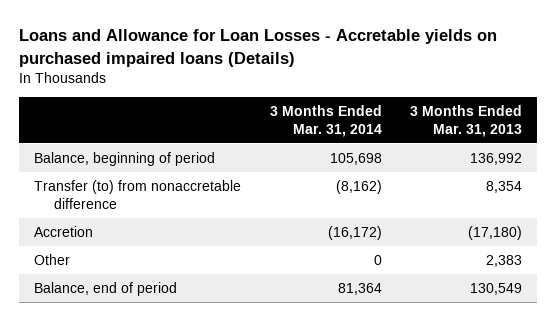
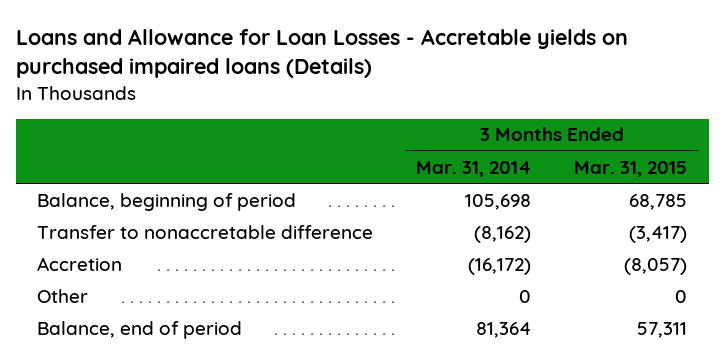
- | 3 Months Ended Mar. 31, 2014 | 3 Months Ended Mar. 31, 2013
+ | 3 Months Ended Mar. 31, 2014 | 3 Months Ended Mar. 31, 2015
- Transfer (to) from nonaccretable difference | (8,162) | 8,354
+ Transfer to nonaccretable difference | (8,162) | (3,417)

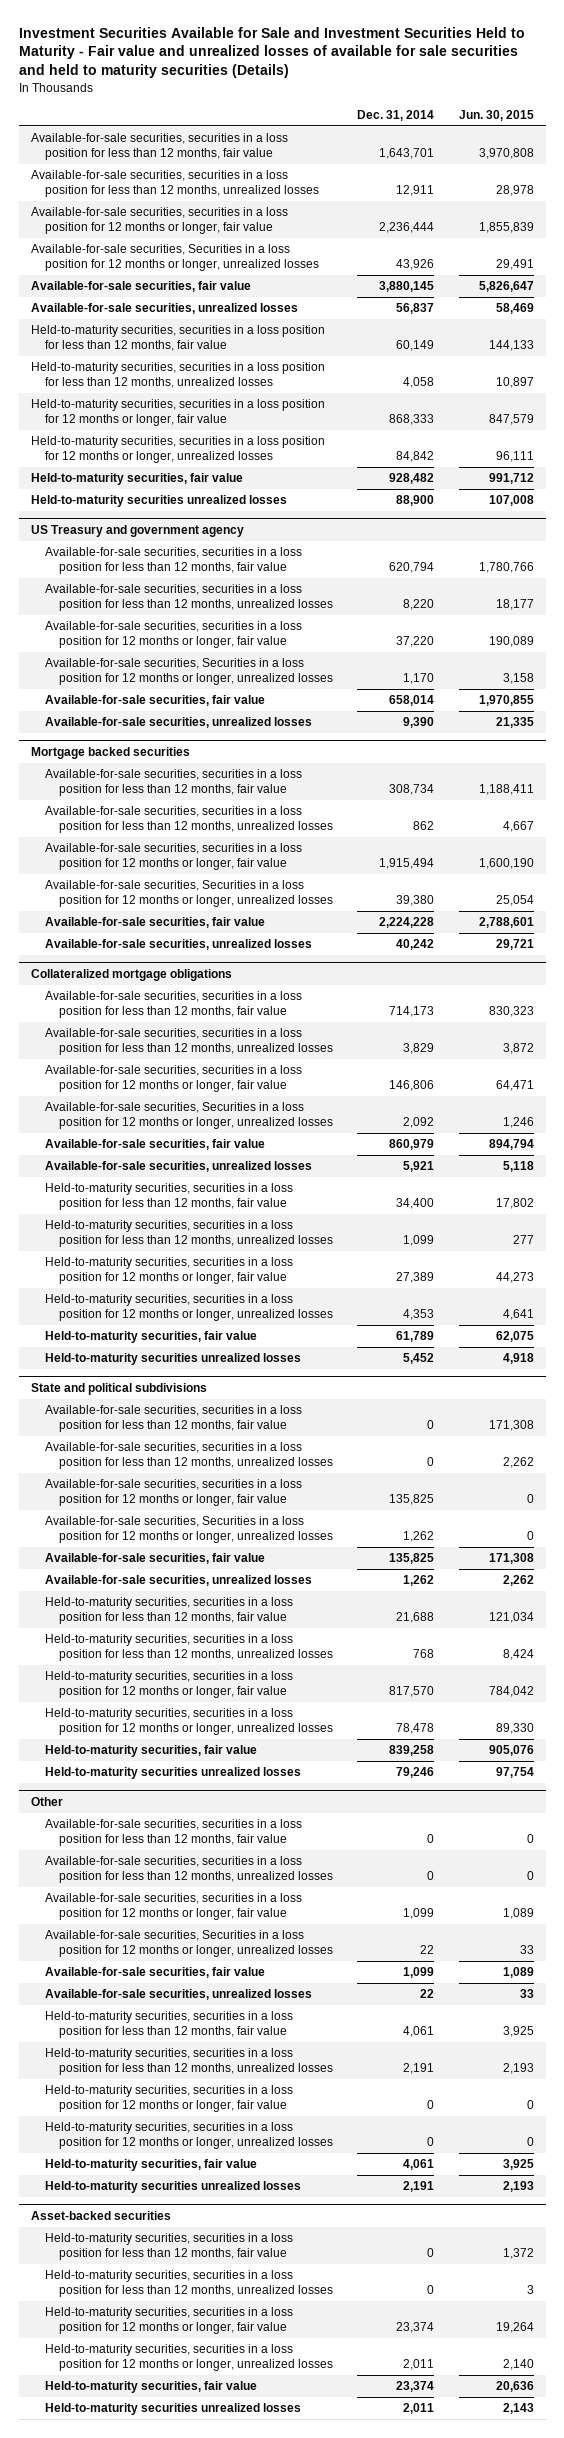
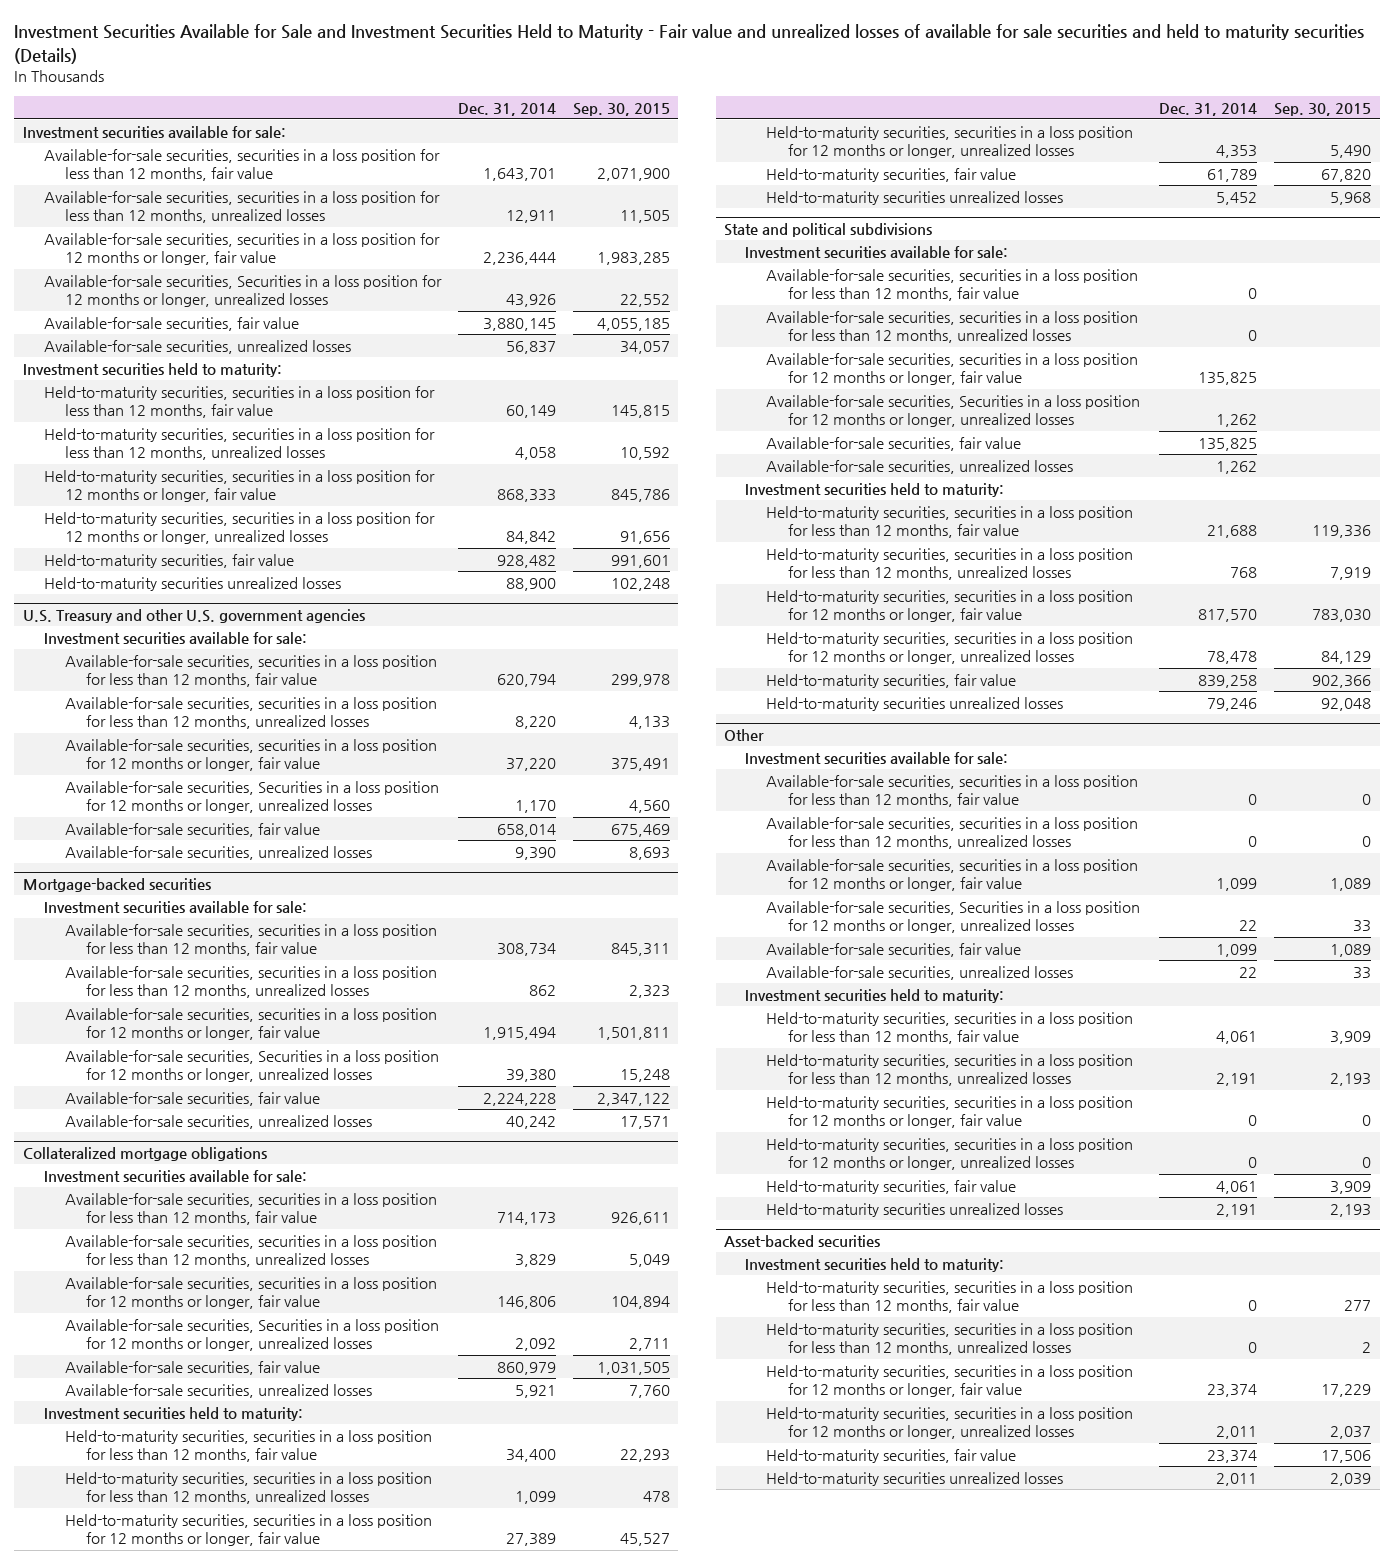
- | Dec. 31, 2014 | Jun. 30, 2015
+ | Dec. 31, 2014 | Sep. 30, 2015
+ Investment securities available for sale:
+ Investment securities held to maturity:
- US Treasury and government agency
+ U.S. Treasury and other U.S. government agencies
+ Investment securities available for sale:
- Mortgage backed securities
+ Mortgage-backed securities
+ Investment securities available for sale:
@ Collateralized mortgage obligations
+ Investment securities available for sale:
+ Investment securities held to maturity:
@ State and political subdivisions
+ Investment securities available for sale:
+ Investment securities held to maturity:
@ Other
+ Investment securities available for sale:
+ Investment securities held to maturity:
@ Asset-backed securities
+ Investment securities held to maturity:

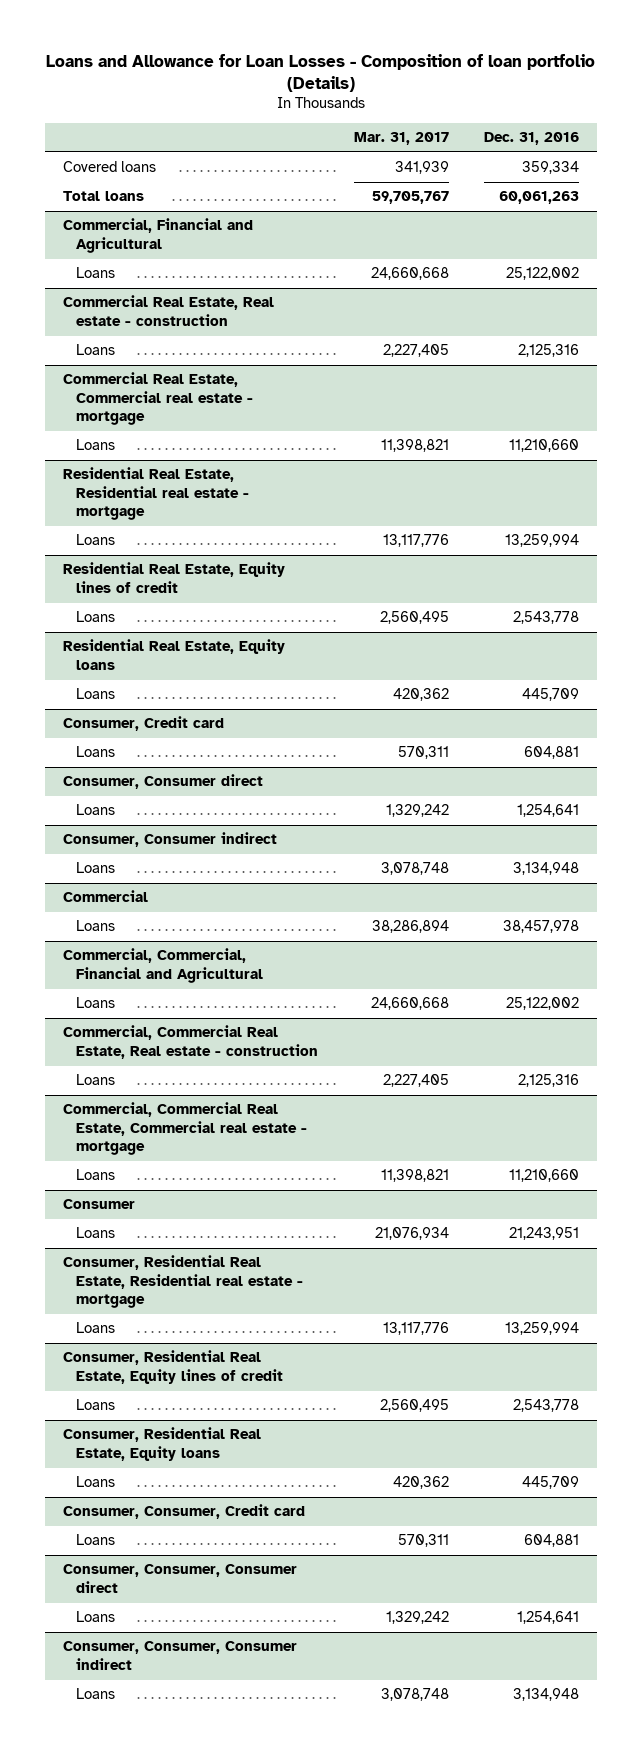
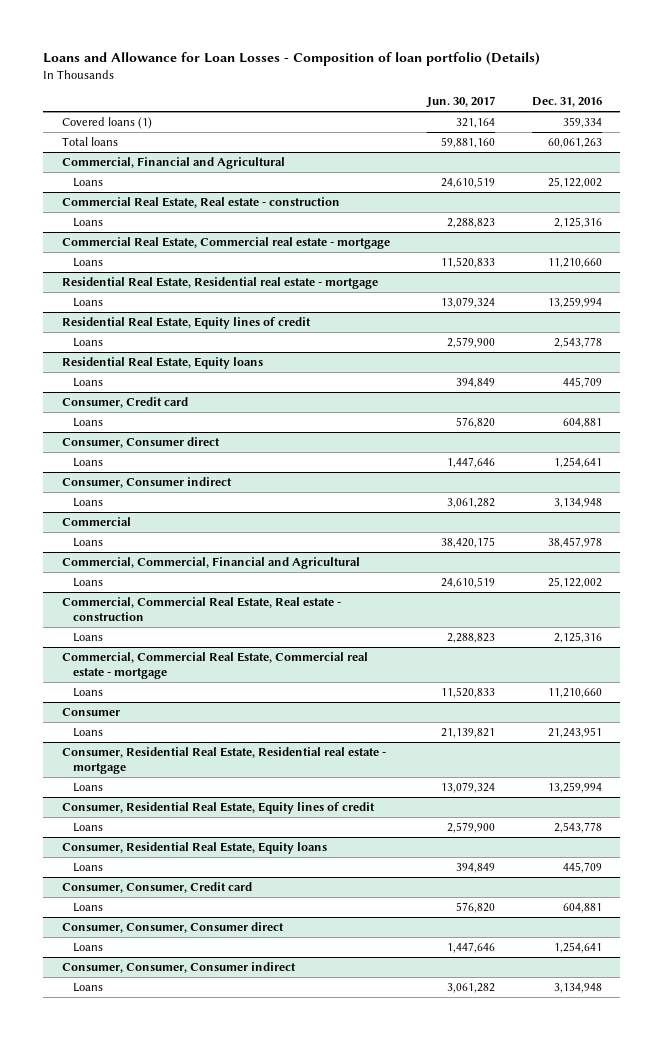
- | Mar. 31, 2017 | Dec. 31, 2016
+ | Jun. 30, 2017 | Dec. 31, 2016
- Covered loans | 341,939 | 359,334
+ Covered loans (1) | 321,164 | 359,334

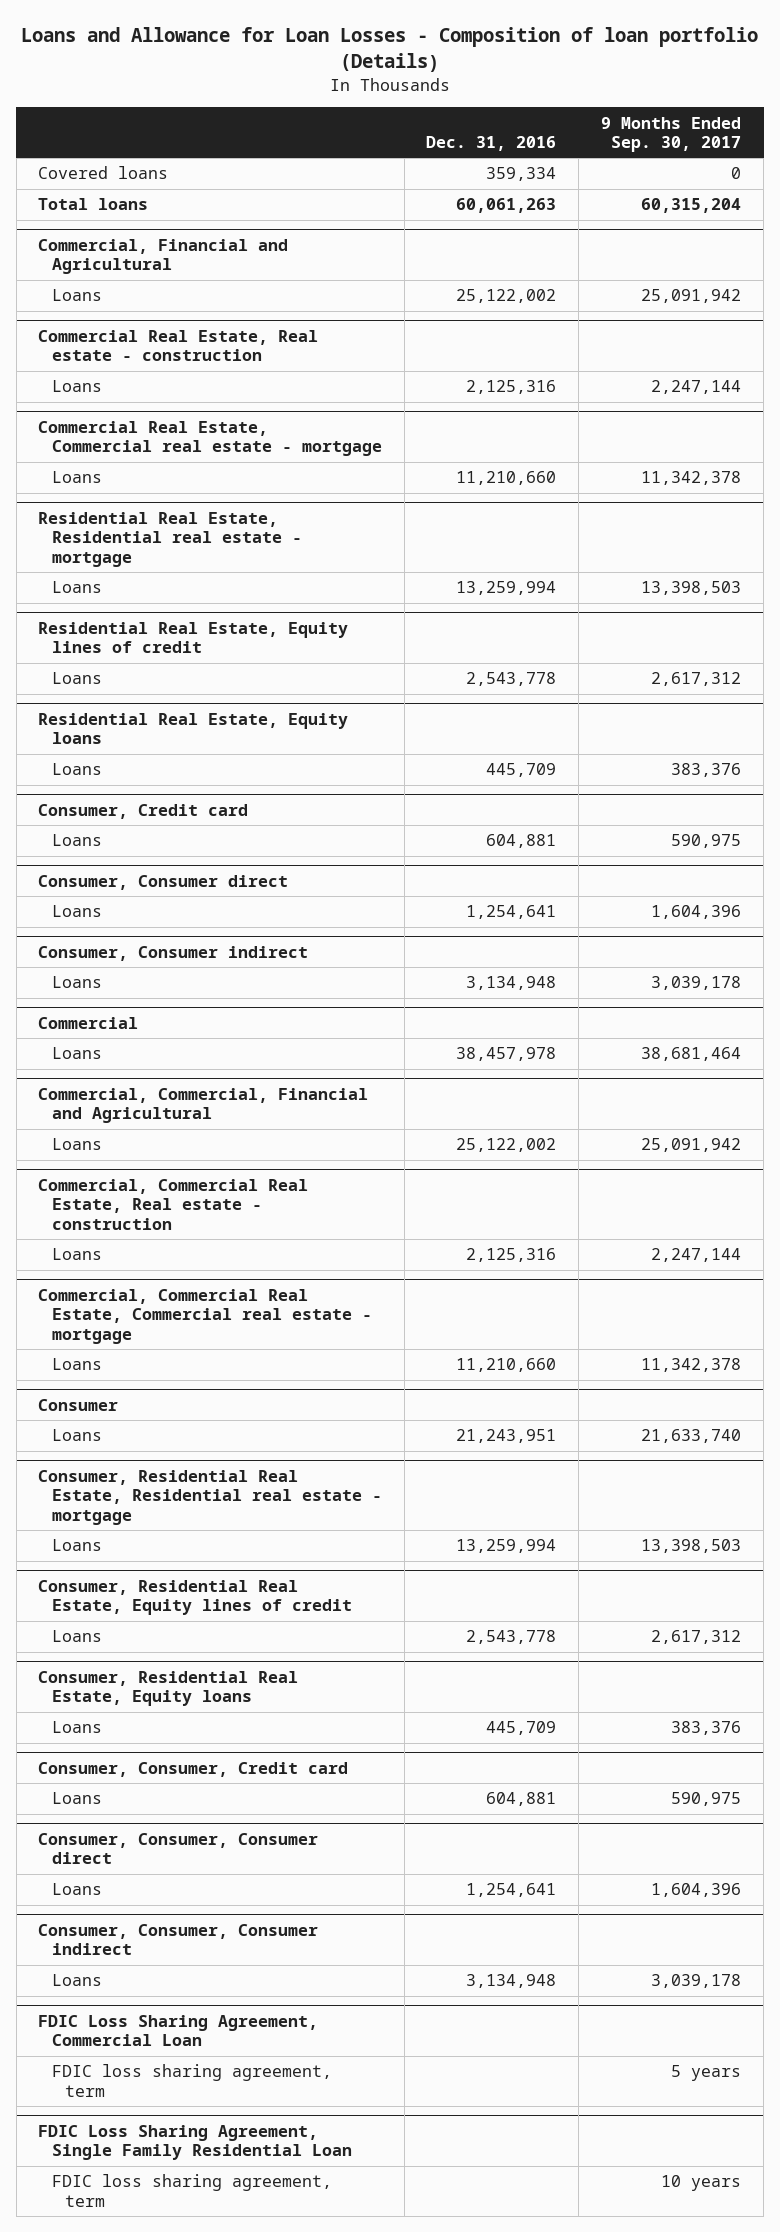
- | Jun. 30, 2017 | Dec. 31, 2016
+ | Dec. 31, 2016 | 9 Months Ended Sep. 30, 2017
- Covered loans (1) | 321,164 | 359,334
+ Covered loans | 359,334 | 0
+ FDIC Loss Sharing Agreement, Commercial Loan
+ FDIC loss sharing agreement, term | | 5 years
+ FDIC Loss Sharing Agreement, Single Family Residential Loan
+ FDIC loss sharing agreement, term | | 10 years

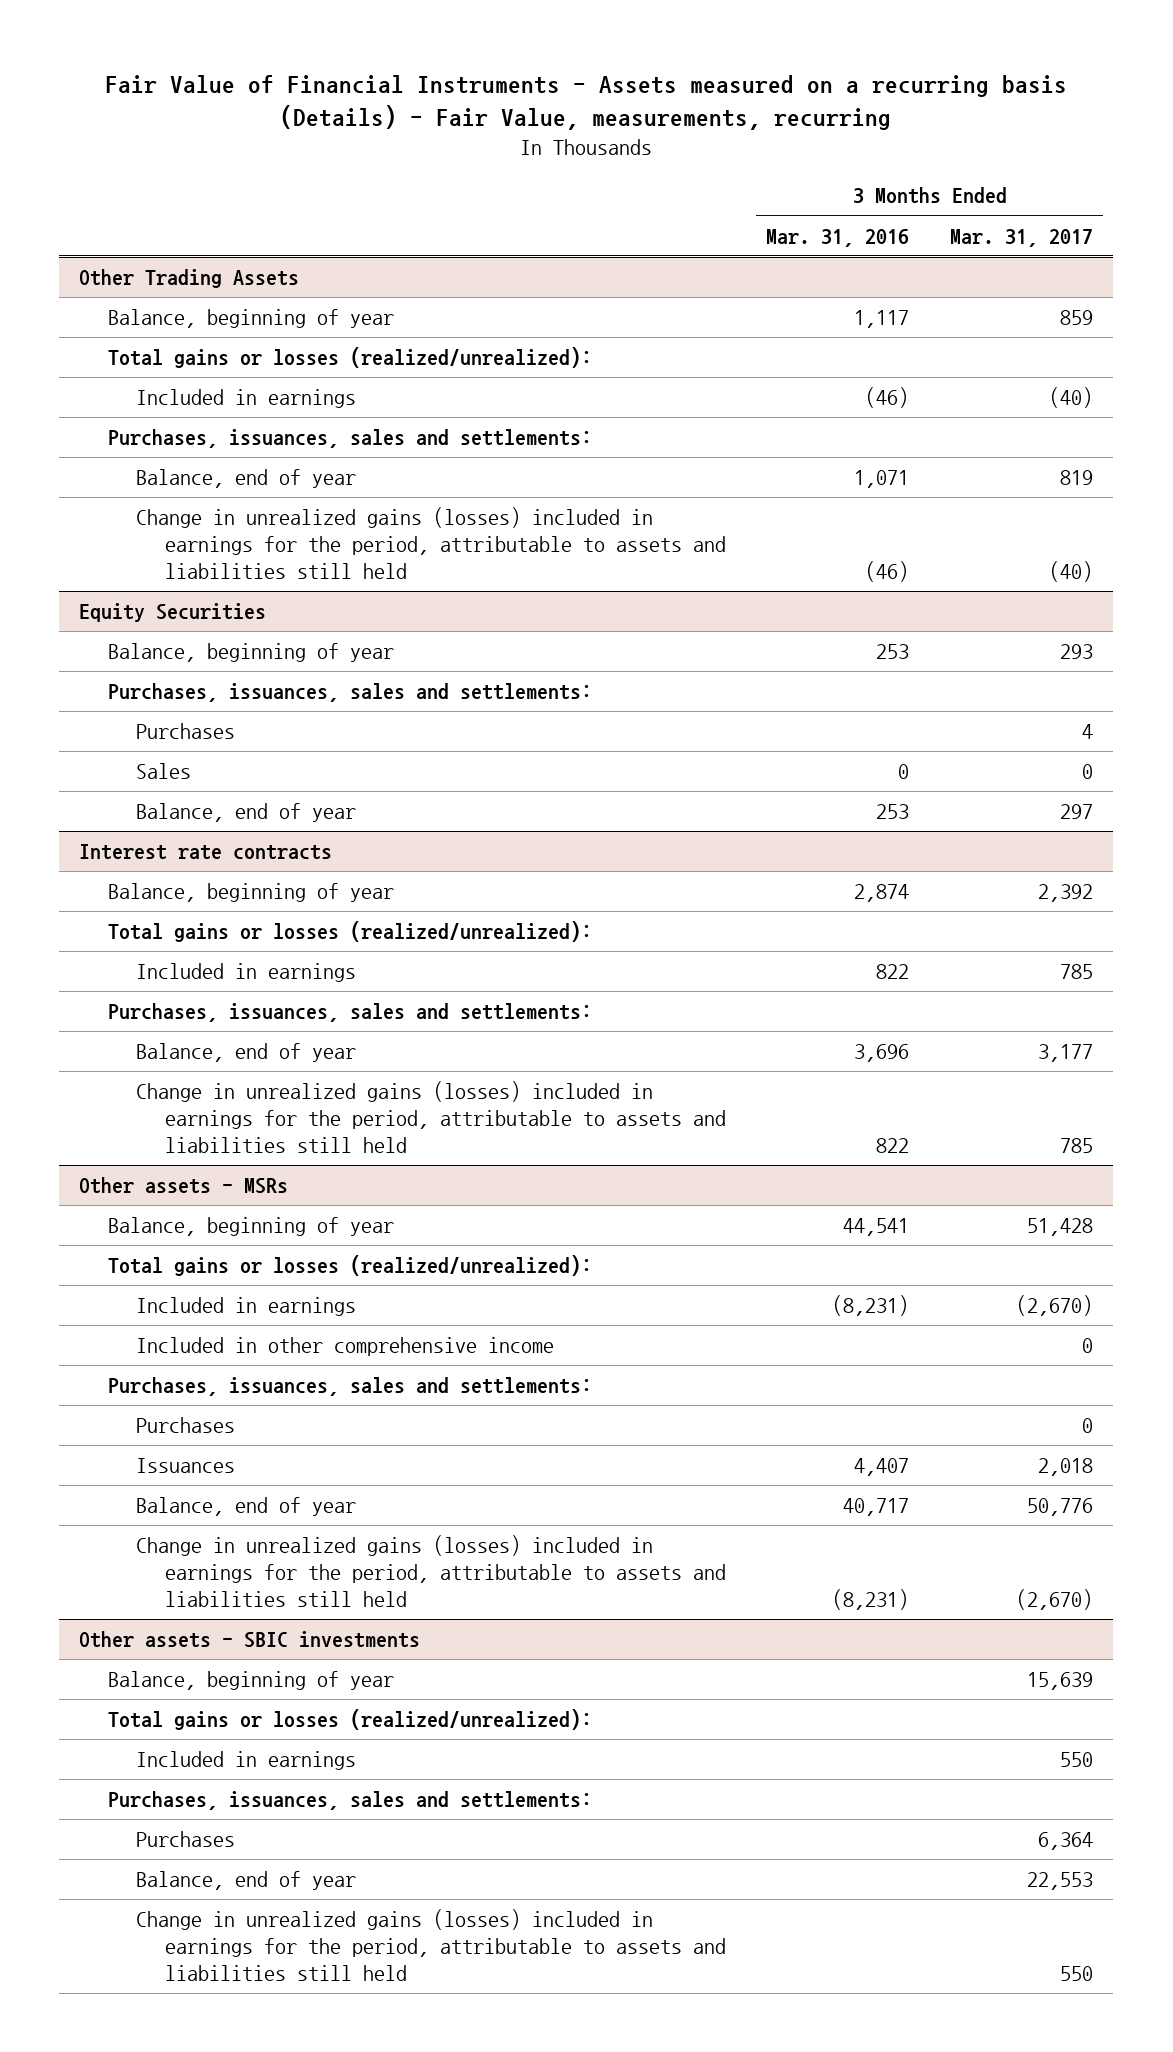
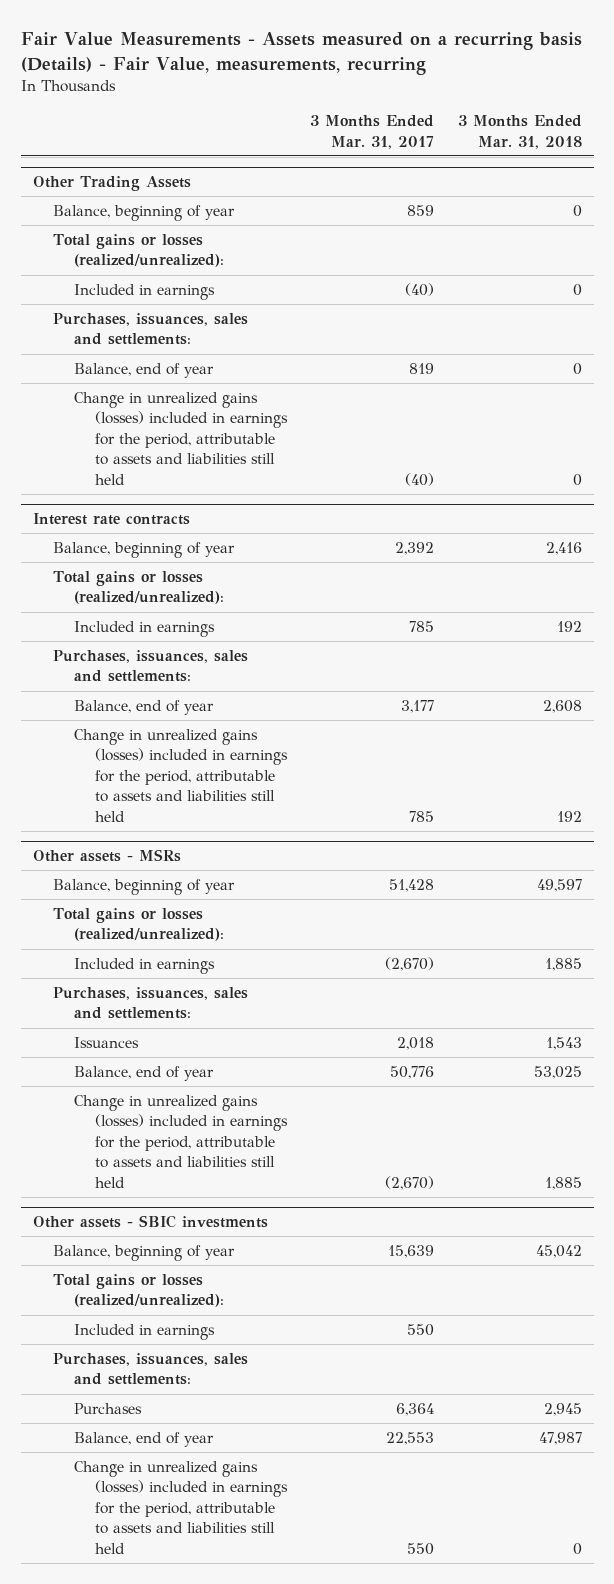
- Fair Value of Financial Instruments - Assets measured on a recurring basis (Details) - Fair Value, measurements, recurring
+ Fair Value Measurements - Assets measured on a recurring basis (Details) - Fair Value, measurements, recurring
- | 3 Months Ended Mar. 31, 2016 | 3 Months Ended Mar. 31, 2017
+ | 3 Months Ended Mar. 31, 2017 | 3 Months Ended Mar. 31, 2018
- Equity Securities
- Balance, beginning of year | 253 | 293
- Purchases, issuances, sales and settlements:
- Purchases | | 4
- Sales | 0 | 0
- Balance, end of year | 253 | 297
@ Other assets - MSRs
- Included in other comprehensive income | | 0
- Purchases | | 0

